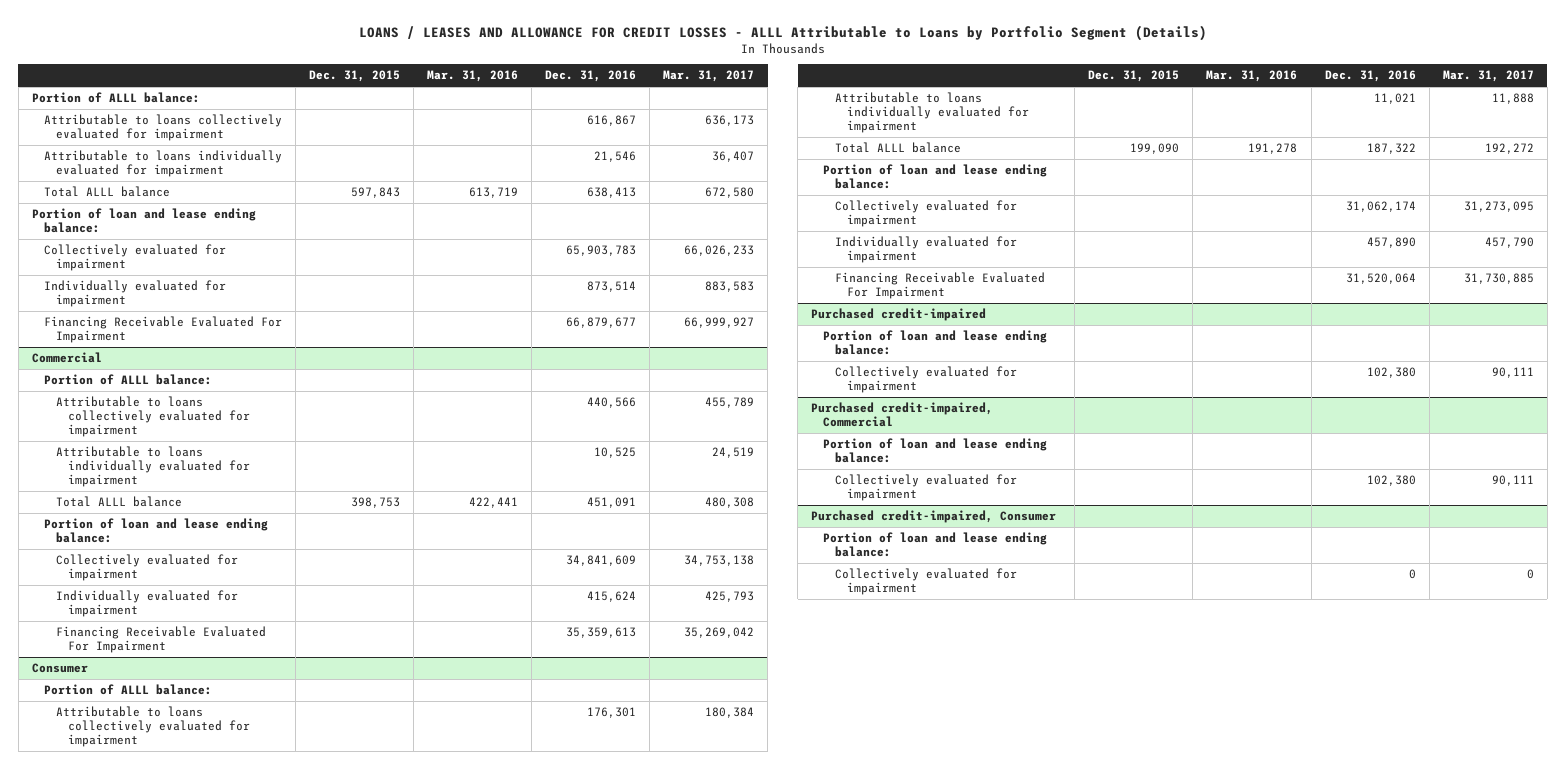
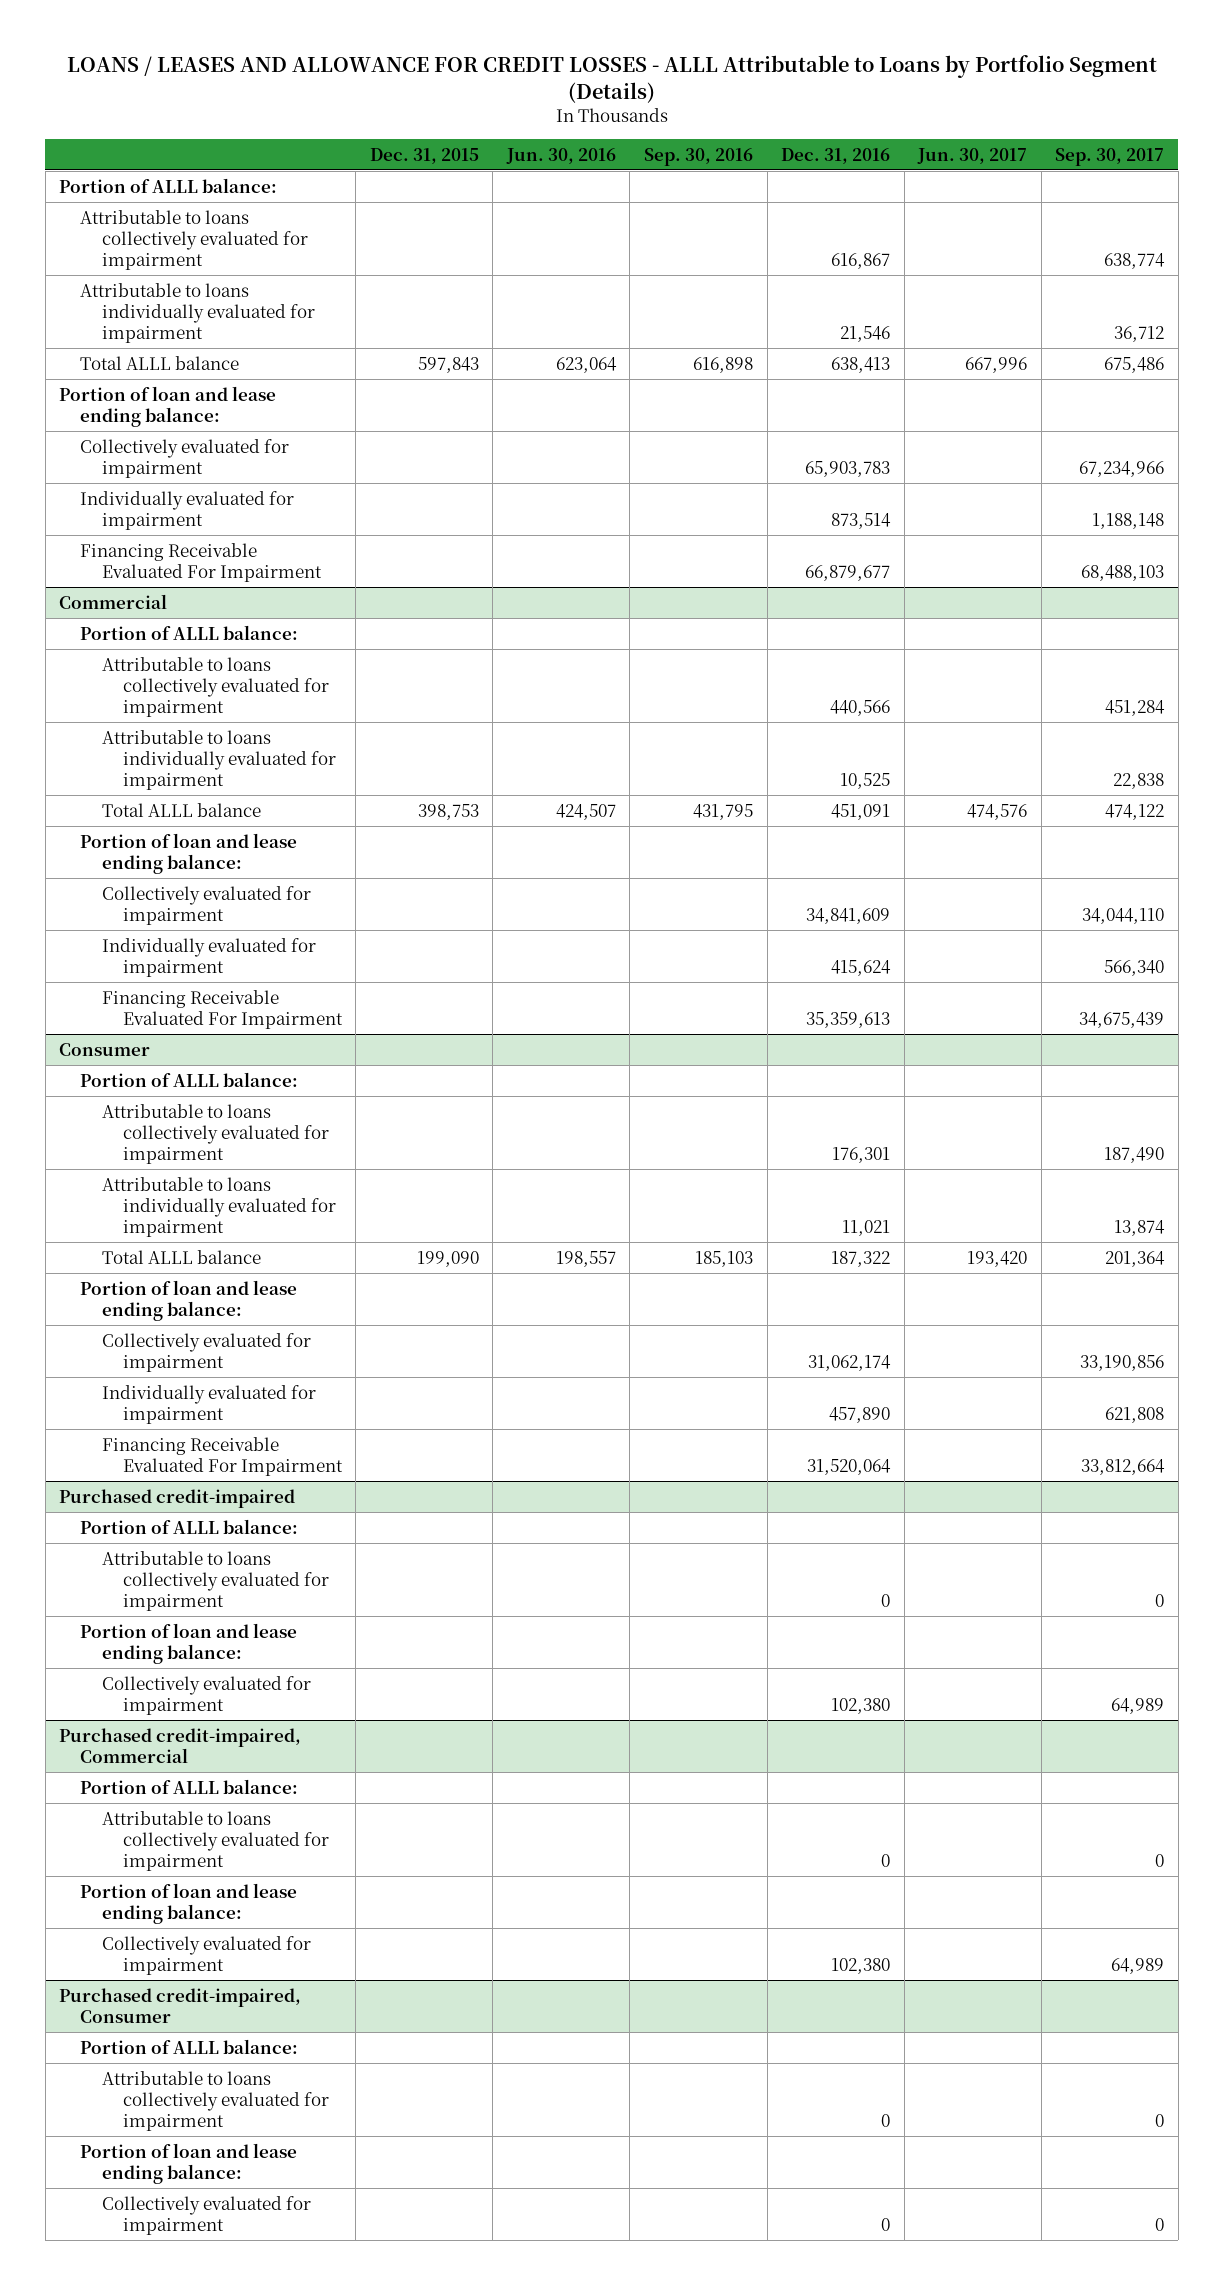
- | Dec. 31, 2015 | Mar. 31, 2016 | Dec. 31, 2016 | Mar. 31, 2017
+ | Dec. 31, 2015 | Jun. 30, 2016 | Sep. 30, 2016 | Dec. 31, 2016 | Jun. 30, 2017 | Sep. 30, 2017
@ Purchased credit-impaired
+ Portion of ALLL balance:
+ Attributable to loans collectively evaluated for impairment | | | | 0 | | 0
@ Purchased credit-impaired, Commercial
+ Portion of ALLL balance:
+ Attributable to loans collectively evaluated for impairment | | | | 0 | | 0
@ Purchased credit-impaired, Consumer
+ Portion of ALLL balance:
+ Attributable to loans collectively evaluated for impairment | | | | 0 | | 0

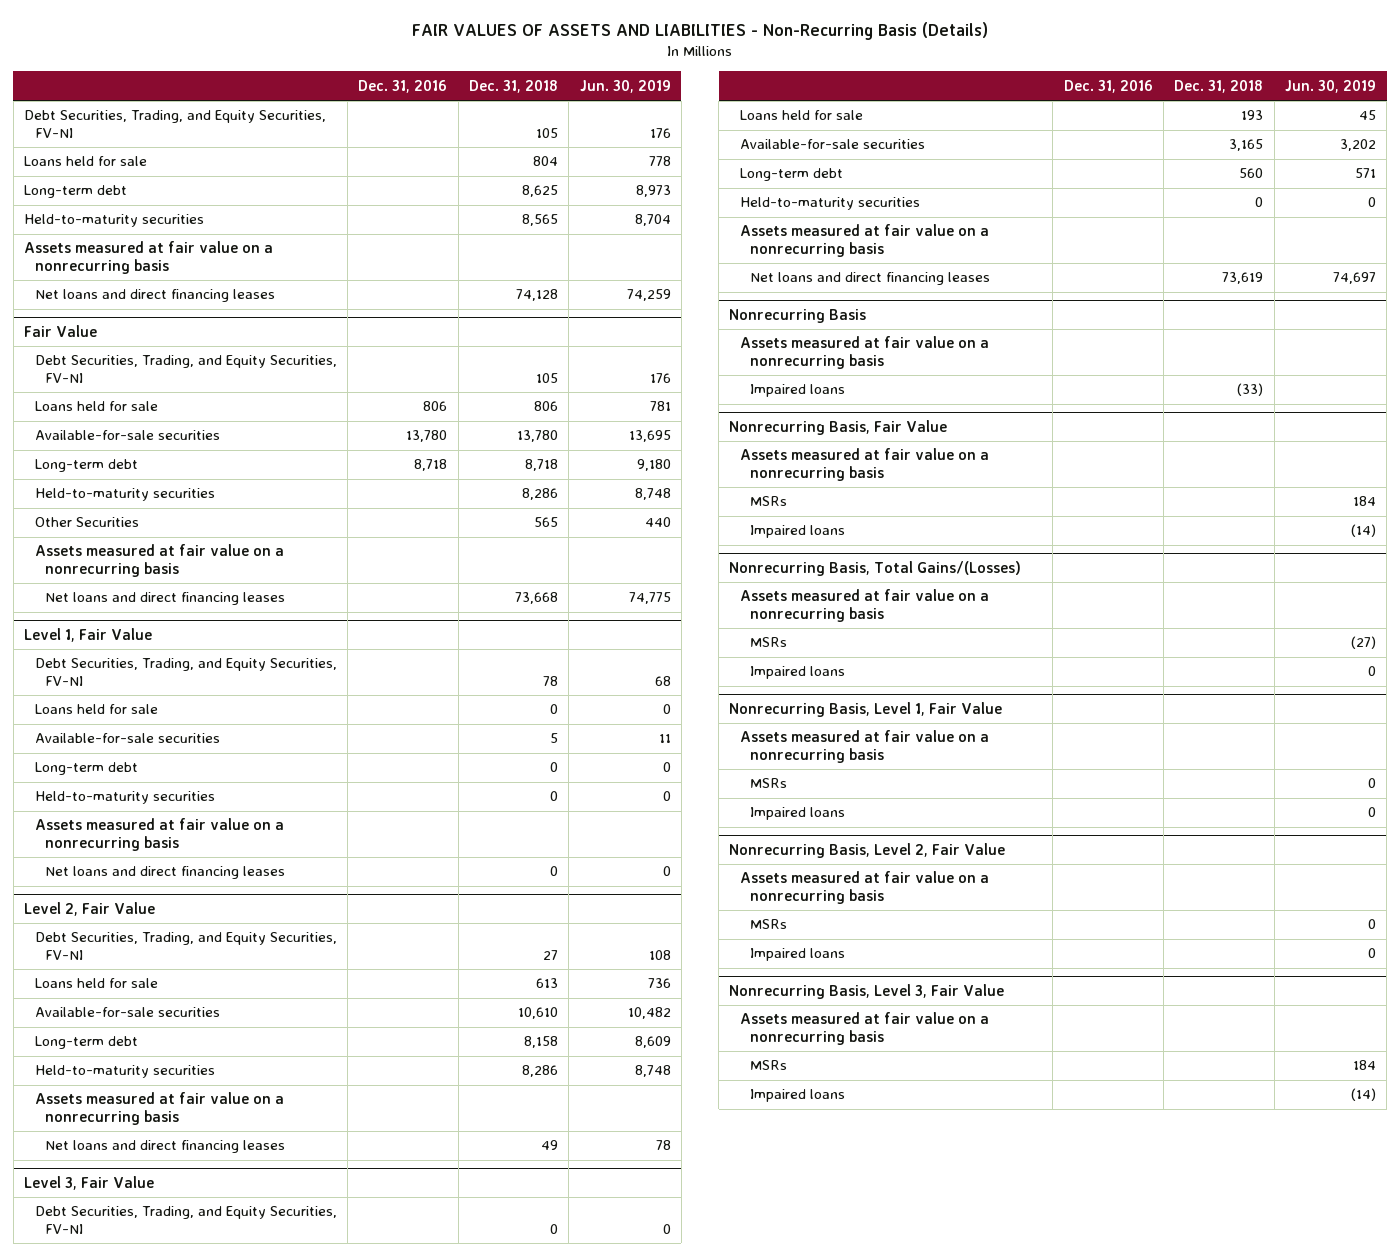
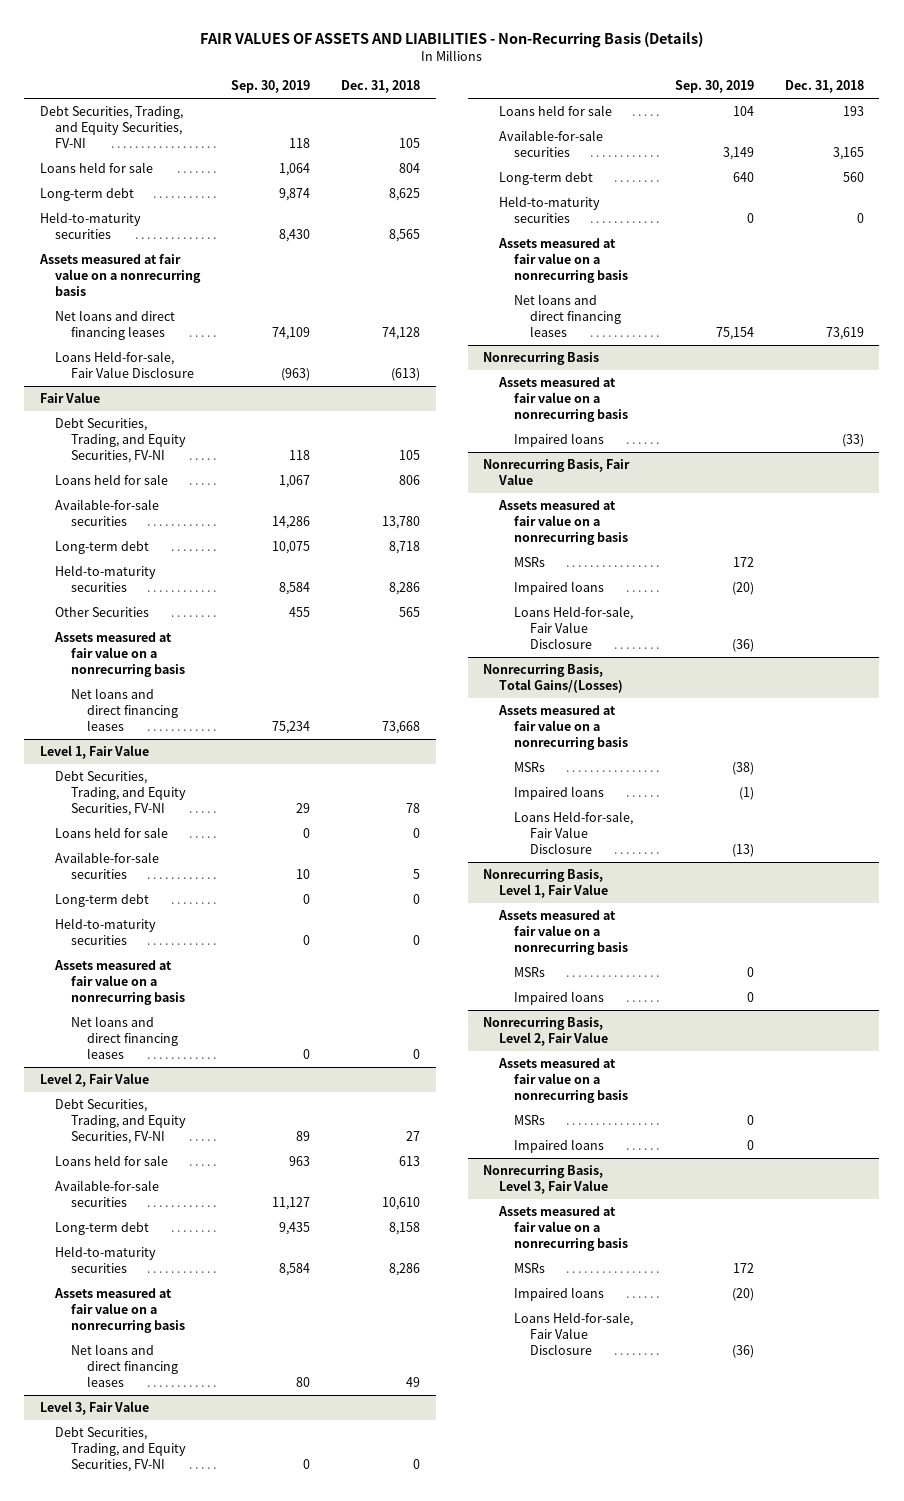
- | Dec. 31, 2016 | Dec. 31, 2018 | Jun. 30, 2019
+ | Sep. 30, 2019 | Dec. 31, 2018
+ Loans Held-for-sale, Fair Value Disclosure | (963) | (613)
@ Nonrecurring Basis, Fair Value
+ Loans Held-for-sale, Fair Value Disclosure | (36) |
@ Nonrecurring Basis, Total Gains/(Losses)
+ Loans Held-for-sale, Fair Value Disclosure | (13) |
@ Nonrecurring Basis, Level 3, Fair Value
+ Loans Held-for-sale, Fair Value Disclosure | (36) |

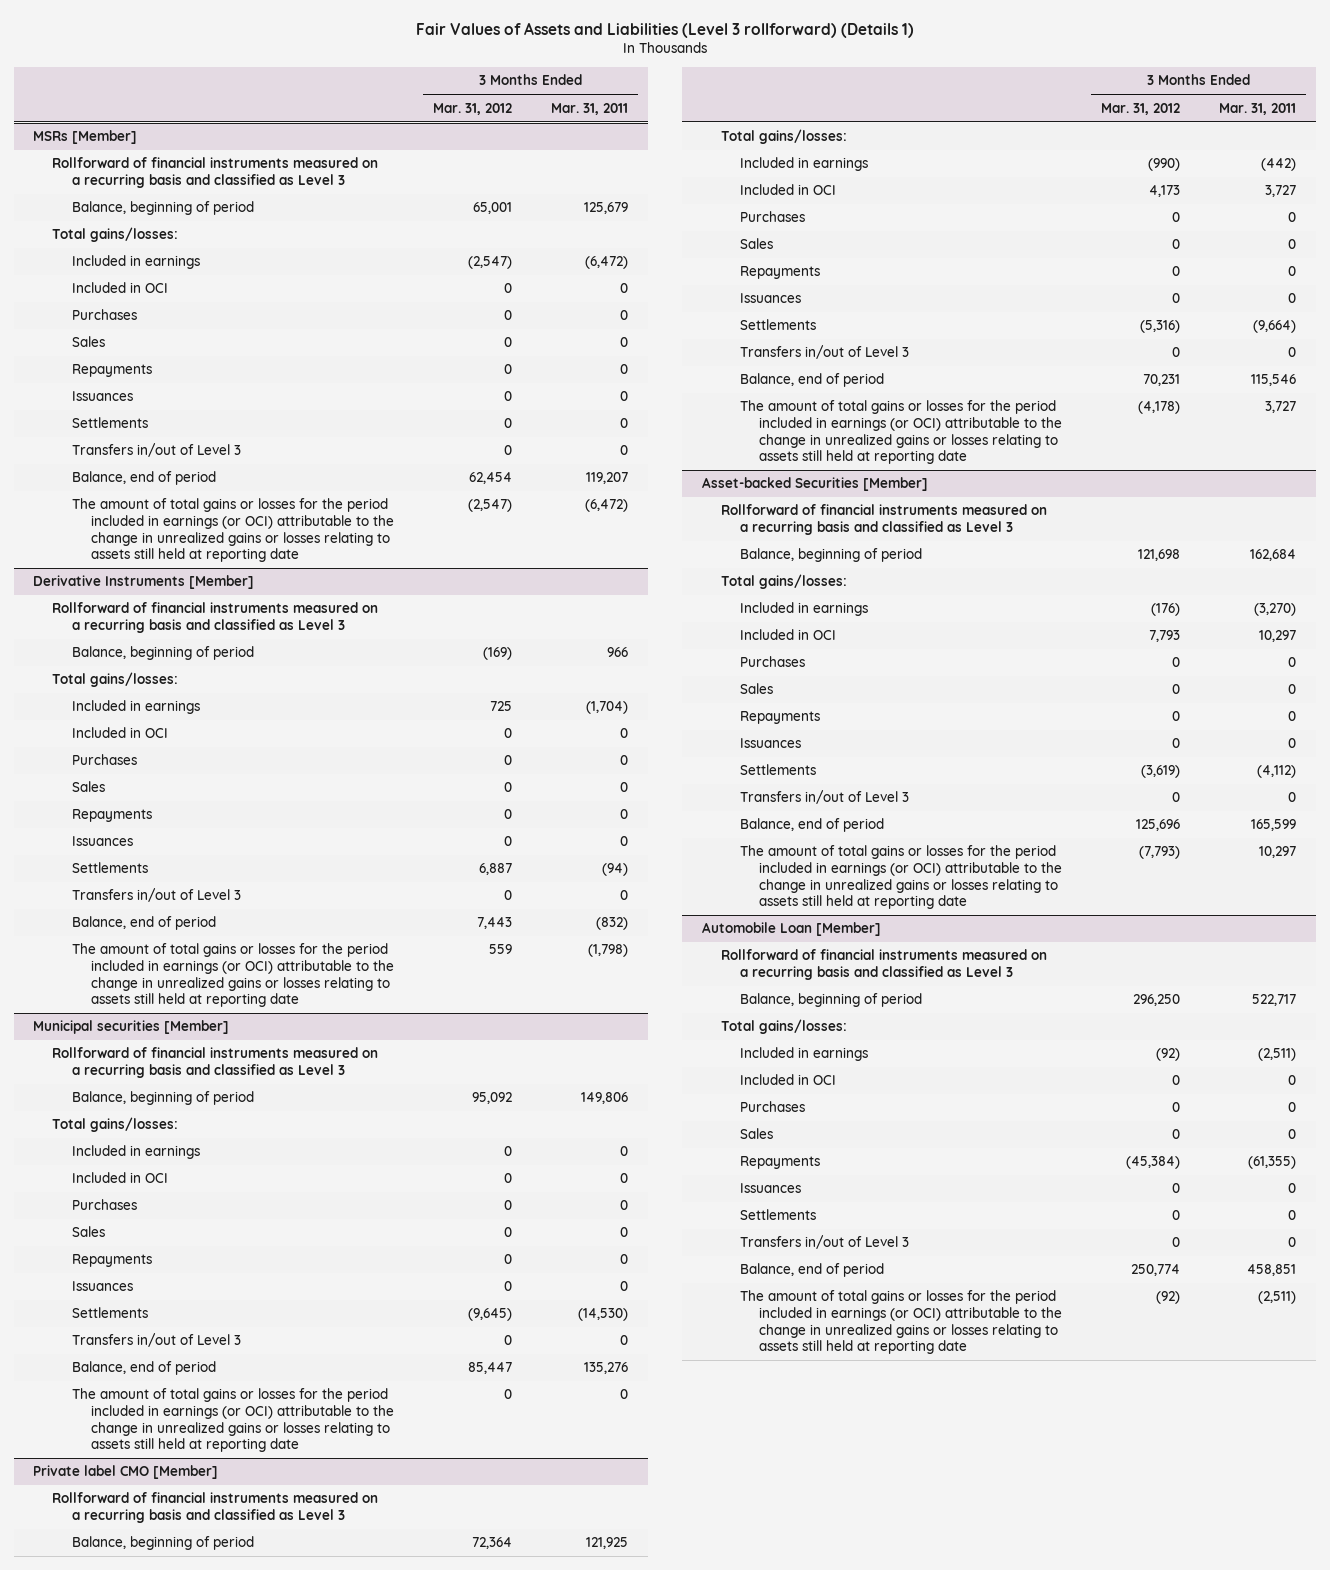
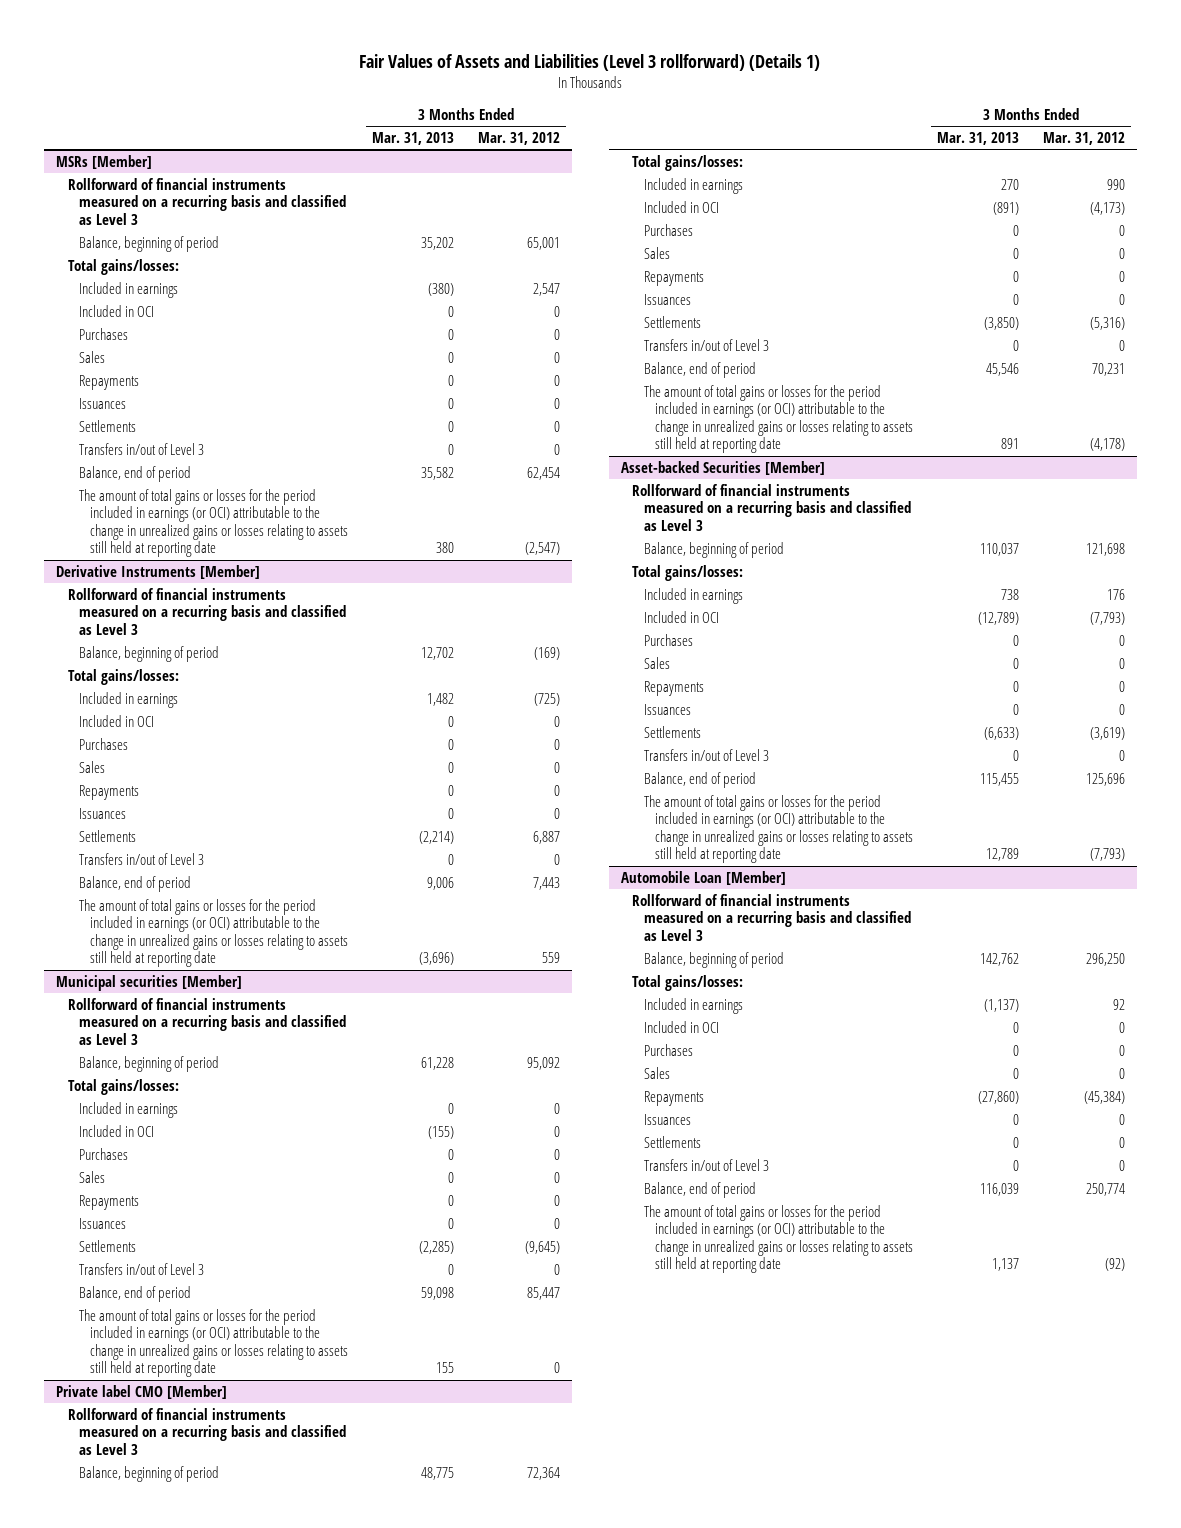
- | 3 Months Ended Mar. 31, 2012 | 3 Months Ended Mar. 31, 2011
+ | 3 Months Ended Mar. 31, 2013 | 3 Months Ended Mar. 31, 2012
@ MSRs [Member]
- Included in earnings | (2,547) | (6,472)
+ Included in earnings | (380) | 2,547
@ Derivative Instruments [Member]
- Included in earnings | 725 | (1,704)
+ Included in earnings | 1,482 | (725)
@ Private label CMO [Member]
- Included in earnings | (990) | (442)
- Included in OCI | 4,173 | 3,727
+ Included in earnings | 270 | 990
+ Included in OCI | (891) | (4,173)
@ Asset-backed Securities [Member]
- Included in earnings | (176) | (3,270)
- Included in OCI | 7,793 | 10,297
+ Included in earnings | 738 | 176
+ Included in OCI | (12,789) | (7,793)
@ Automobile Loan [Member]
- Included in earnings | (92) | (2,511)
+ Included in earnings | (1,137) | 92

